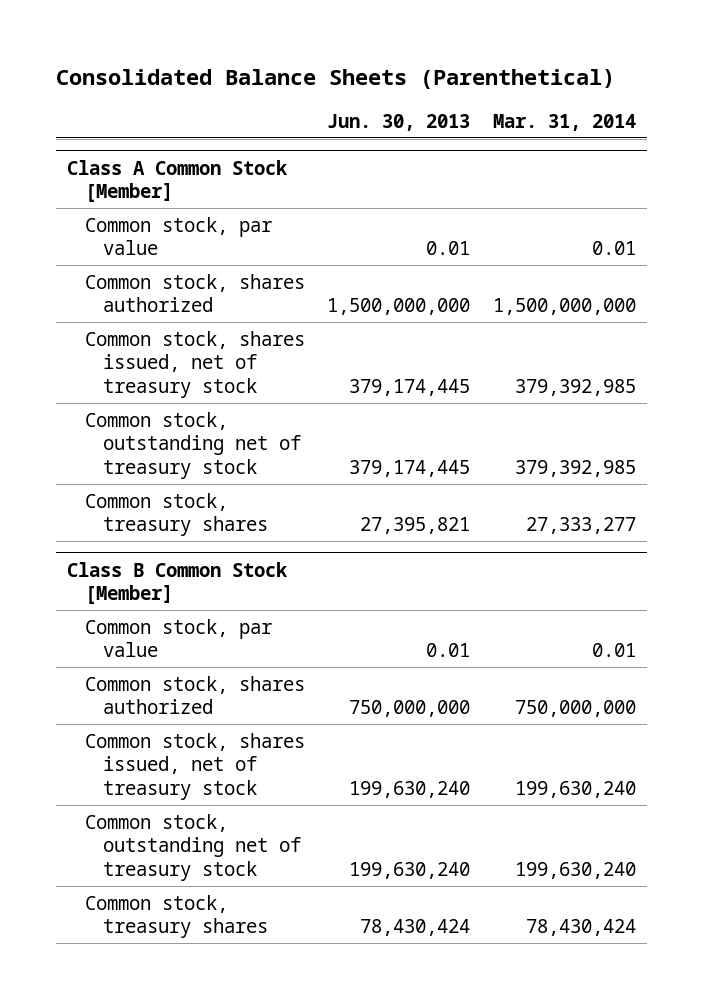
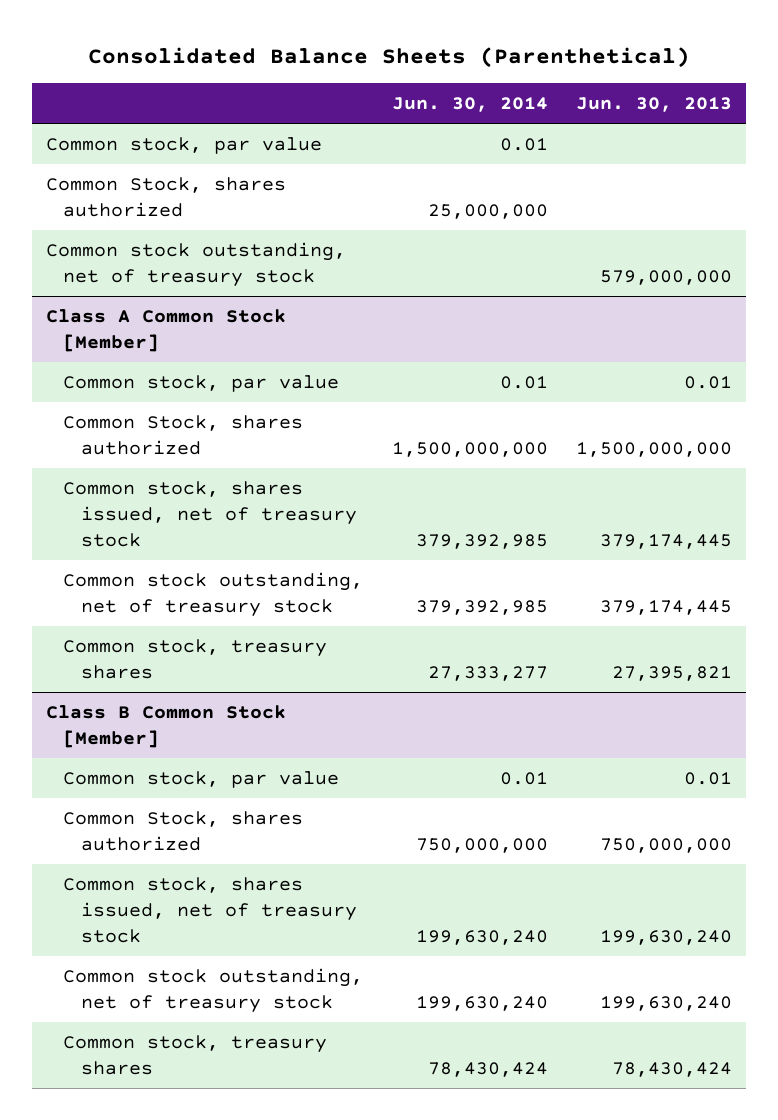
- | Jun. 30, 2013 | Mar. 31, 2014
+ | Jun. 30, 2014 | Jun. 30, 2013
+ Common stock, par value | 0.01 |
+ Common Stock, shares authorized | 25,000,000 |
+ Common stock outstanding, net of treasury stock | | 579,000,000
@ Class A Common Stock [Member]
- Common stock, shares authorized | 1,500,000,000 | 1,500,000,000
+ Common Stock, shares authorized | 1,500,000,000 | 1,500,000,000
- Common stock, outstanding net of treasury stock | 379,174,445 | 379,392,985
+ Common stock outstanding, net of treasury stock | 379,392,985 | 379,174,445
@ Class B Common Stock [Member]
- Common stock, shares authorized | 750,000,000 | 750,000,000
+ Common Stock, shares authorized | 750,000,000 | 750,000,000
- Common stock, outstanding net of treasury stock | 199,630,240 | 199,630,240
+ Common stock outstanding, net of treasury stock | 199,630,240 | 199,630,240

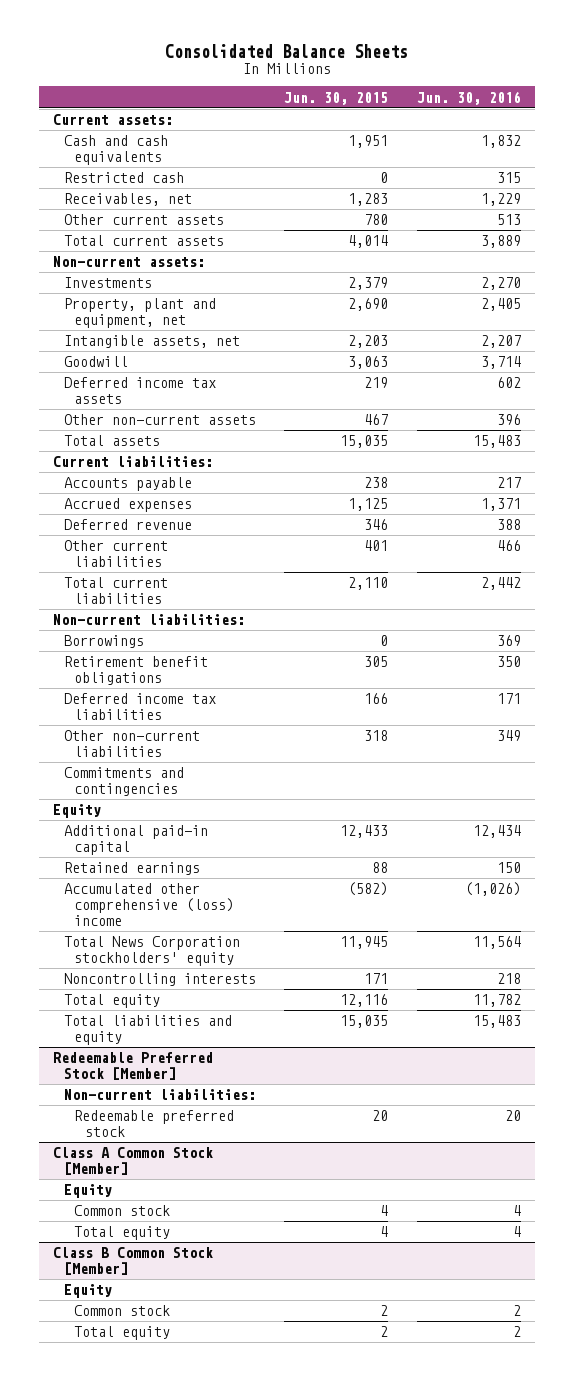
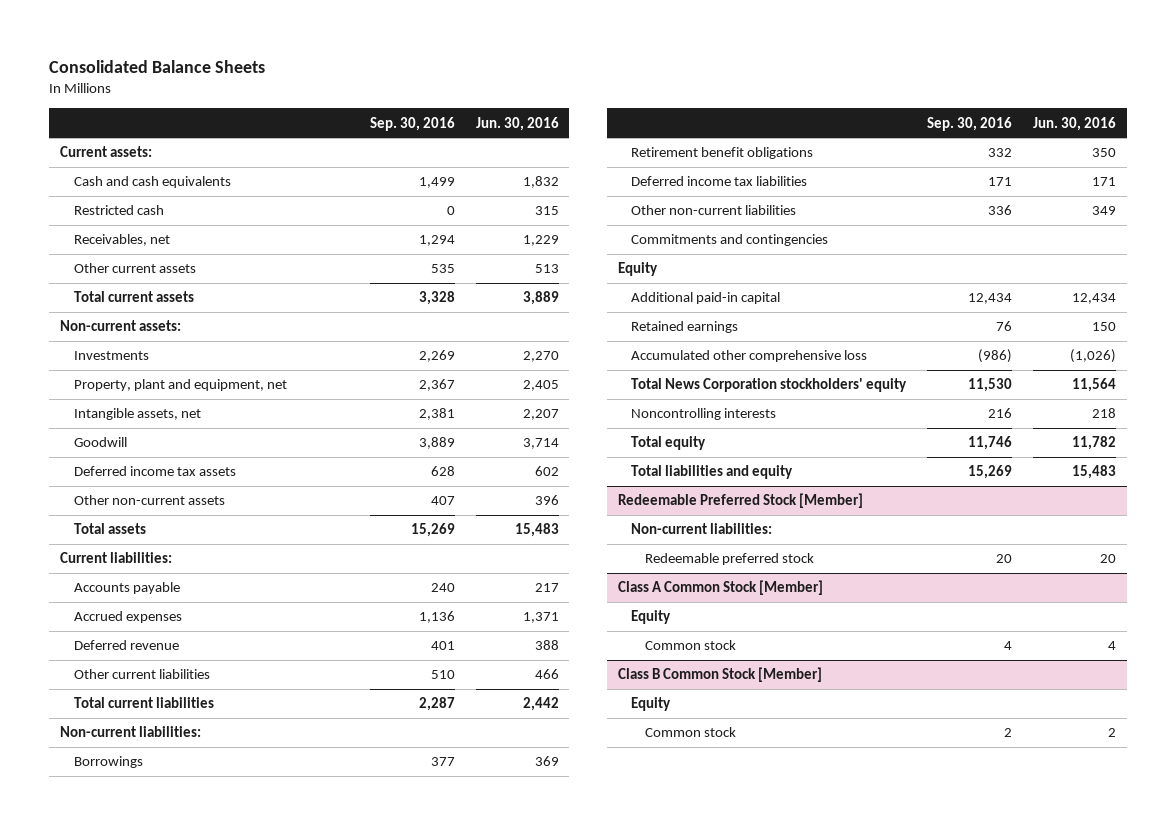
- | Jun. 30, 2015 | Jun. 30, 2016
+ | Sep. 30, 2016 | Jun. 30, 2016
- Accumulated other comprehensive (loss) income | (582) | (1,026)
+ Accumulated other comprehensive loss | (986) | (1,026)
@ Class A Common Stock [Member]
- Total equity | 4 | 4
@ Class B Common Stock [Member]
- Total equity | 2 | 2

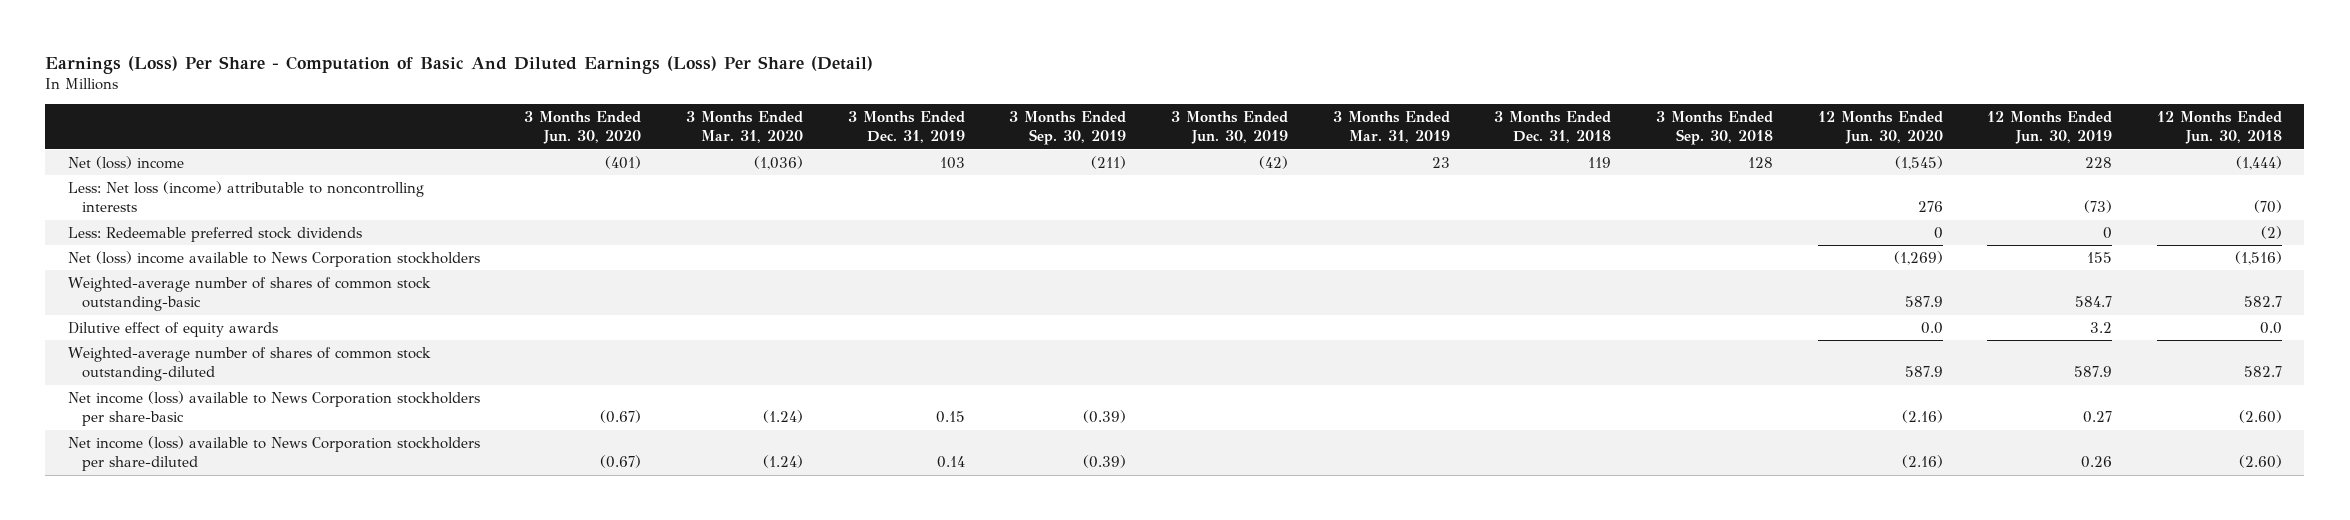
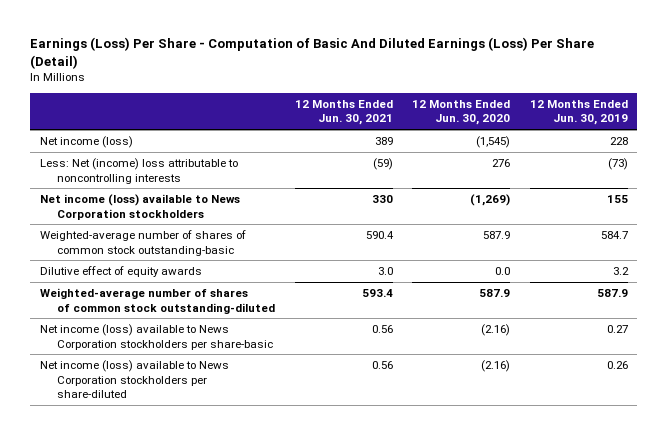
- | 3 Months Ended Jun. 30, 2020 | 3 Months Ended Mar. 31, 2020 | 3 Months Ended Dec. 31, 2019 | 3 Months Ended Sep. 30, 2019 | 3 Months Ended Jun. 30, 2019 | 3 Months Ended Mar. 31, 2019 | 3 Months Ended Dec. 31, 2018 | 3 Months Ended Sep. 30, 2018 | 12 Months Ended Jun. 30, 2020 | 12 Months Ended Jun. 30, 2019 | 12 Months Ended Jun. 30, 2018
+ | 12 Months Ended Jun. 30, 2021 | 12 Months Ended Jun. 30, 2020 | 12 Months Ended Jun. 30, 2019
- Net (loss) income | (401) | (1,036) | 103 | (211) | (42) | 23 | 119 | 128 | (1,545) | 228 | (1,444)
- Less: Net loss (income) attributable to noncontrolling interests | | | | | | | | | 276 | (73) | (70)
- Less: Redeemable preferred stock dividends | | | | | | | | | 0 | 0 | (2)
- Net (loss) income available to News Corporation stockholders | | | | | | | | | (1,269) | 155 | (1,516)
+ Net income (loss) | 389 | (1,545) | 228
+ Less: Net (income) loss attributable to noncontrolling interests | (59) | 276 | (73)
+ Net income (loss) available to News Corporation stockholders | 330 | (1,269) | 155

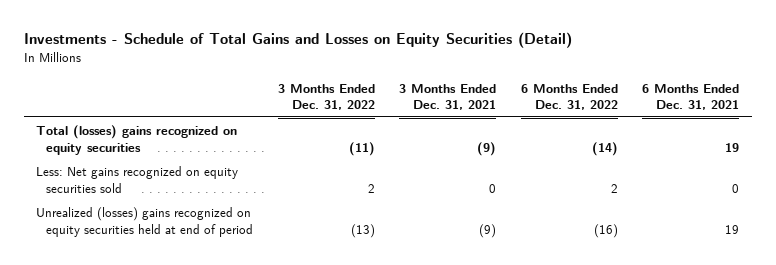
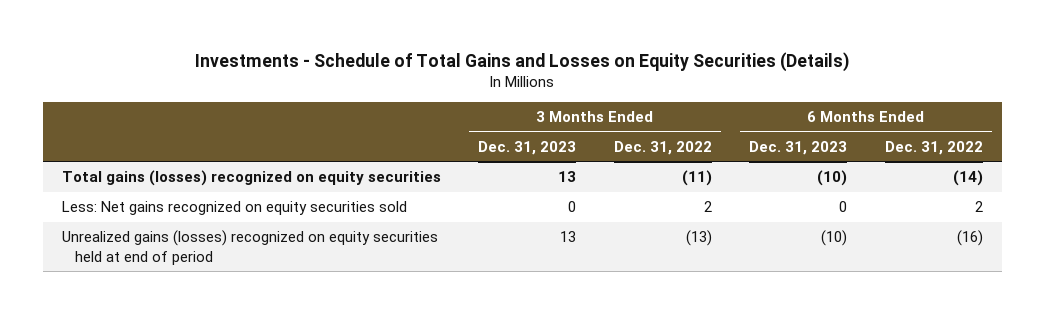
- Investments - Schedule of Total Gains and Losses on Equity Securities (Detail)
+ Investments - Schedule of Total Gains and Losses on Equity Securities (Details)
- | 3 Months Ended Dec. 31, 2022 | 3 Months Ended Dec. 31, 2021 | 6 Months Ended Dec. 31, 2022 | 6 Months Ended Dec. 31, 2021
+ | 3 Months Ended Dec. 31, 2023 | 3 Months Ended Dec. 31, 2022 | 6 Months Ended Dec. 31, 2023 | 6 Months Ended Dec. 31, 2022
- Total (losses) gains recognized on equity securities | (11) | (9) | (14) | 19
+ Total gains (losses) recognized on equity securities | 13 | (11) | (10) | (14)
- Unrealized (losses) gains recognized on equity securities held at end of period | (13) | (9) | (16) | 19
+ Unrealized gains (losses) recognized on equity securities held at end of period | 13 | (13) | (10) | (16)

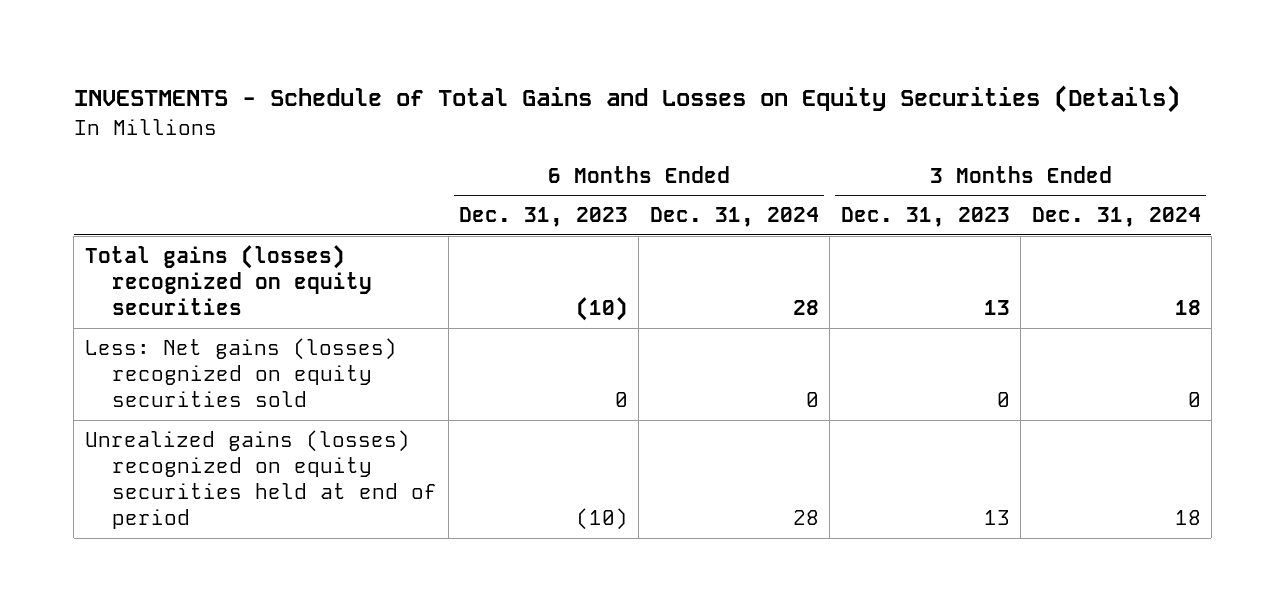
- Investments - Schedule of Total Gains and Losses on Equity Securities (Details)
+ INVESTMENTS - Schedule of Total Gains and Losses on Equity Securities (Details)
- | 3 Months Ended Dec. 31, 2023 | 3 Months Ended Dec. 31, 2022 | 6 Months Ended Dec. 31, 2023 | 6 Months Ended Dec. 31, 2022
+ | 6 Months Ended Dec. 31, 2023 | 6 Months Ended Dec. 31, 2024 | 3 Months Ended Dec. 31, 2023 | 3 Months Ended Dec. 31, 2024
- Less: Net gains recognized on equity securities sold | 0 | 2 | 0 | 2
+ Less: Net gains (losses) recognized on equity securities sold | 0 | 0 | 0 | 0

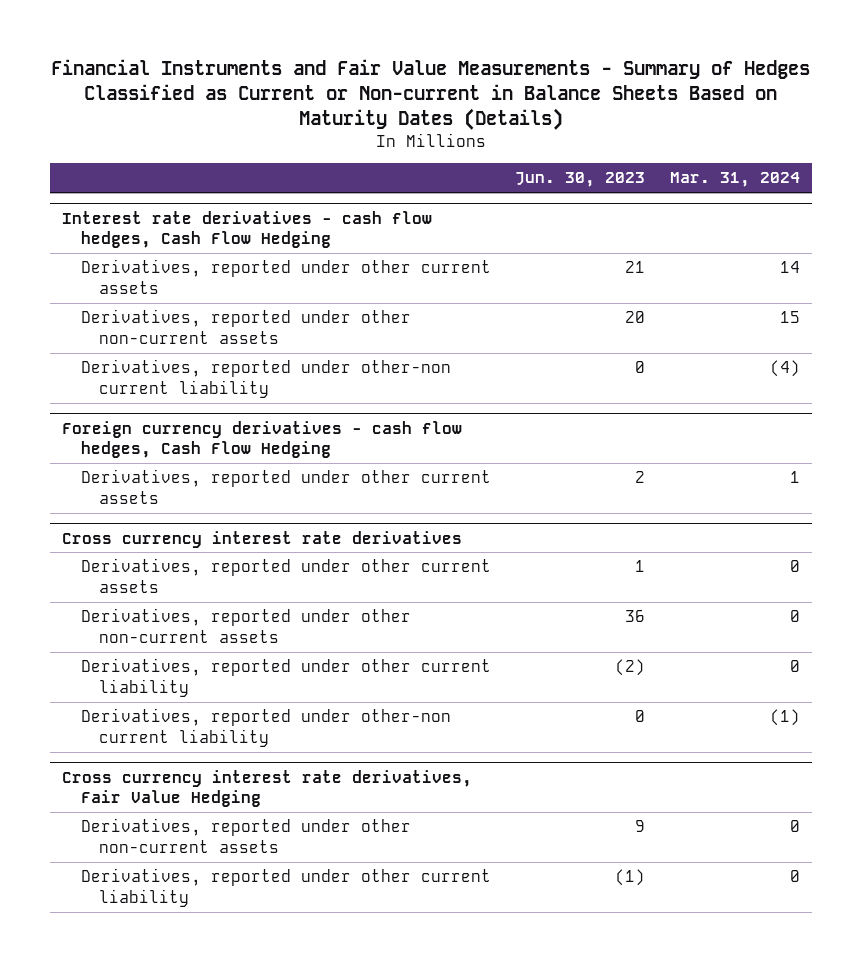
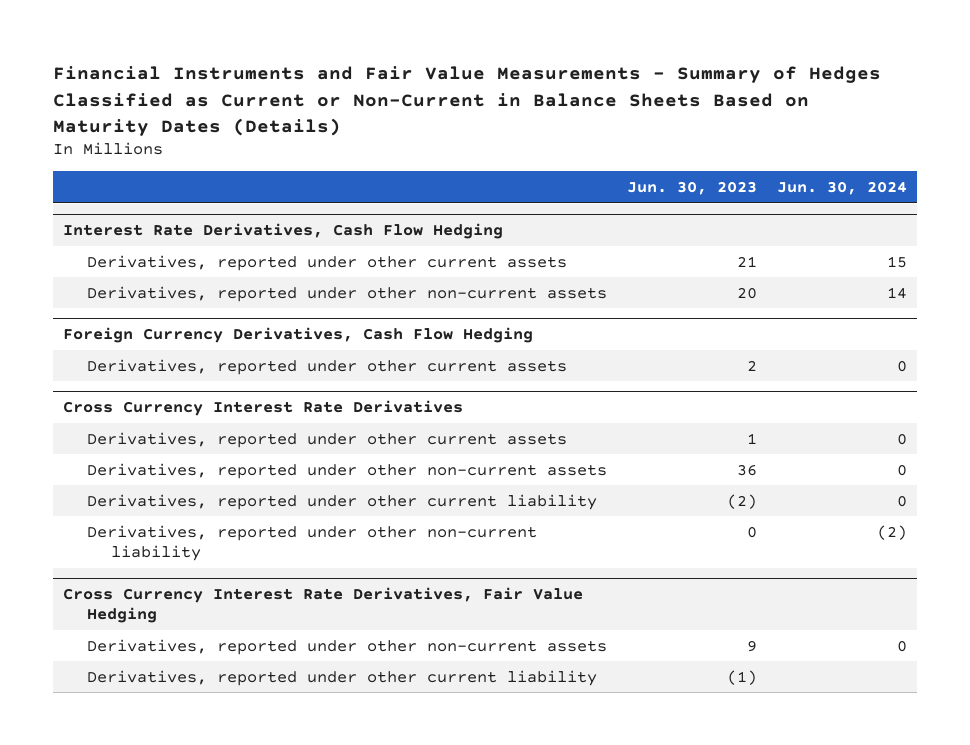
- Financial Instruments and Fair Value Measurements - Summary of Hedges Classified as Current or Non-current in Balance Sheets Based on Maturity Dates (Details)
+ Financial Instruments and Fair Value Measurements - Summary of Hedges Classified as Current or Non-Current in Balance Sheets Based on Maturity Dates (Details)
- | Jun. 30, 2023 | Mar. 31, 2024
+ | Jun. 30, 2023 | Jun. 30, 2024
- Interest rate derivatives - cash flow hedges, Cash Flow Hedging
+ Interest Rate Derivatives, Cash Flow Hedging
- Derivatives, reported under other-non current liability | 0 | (4)
- Foreign currency derivatives - cash flow hedges, Cash Flow Hedging
+ Foreign Currency Derivatives, Cash Flow Hedging
- Cross currency interest rate derivatives
+ Cross Currency Interest Rate Derivatives
- Derivatives, reported under other-non current liability | 0 | (1)
- Cross currency interest rate derivatives, Fair Value Hedging
+ Derivatives, reported under other non-current liability | 0 | (2)
+ Cross Currency Interest Rate Derivatives, Fair Value Hedging

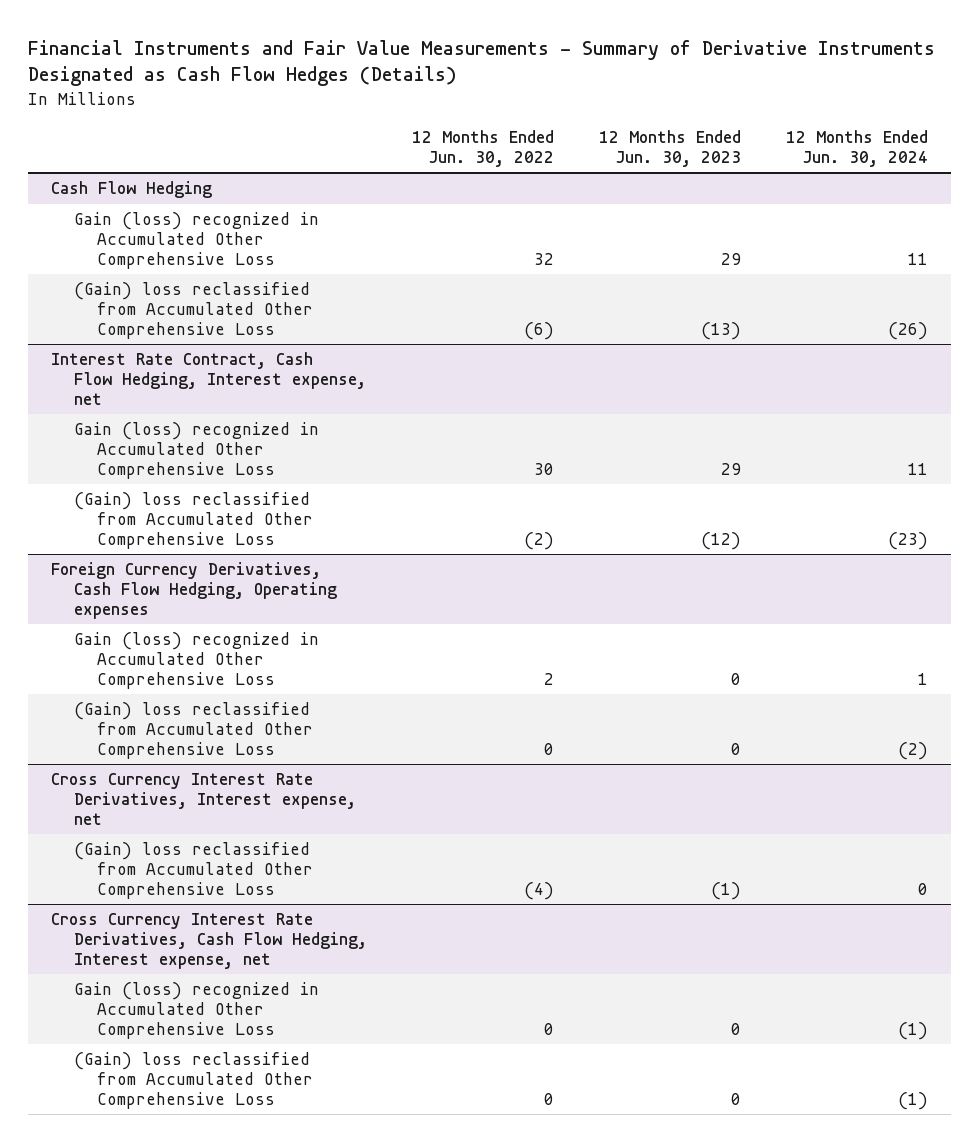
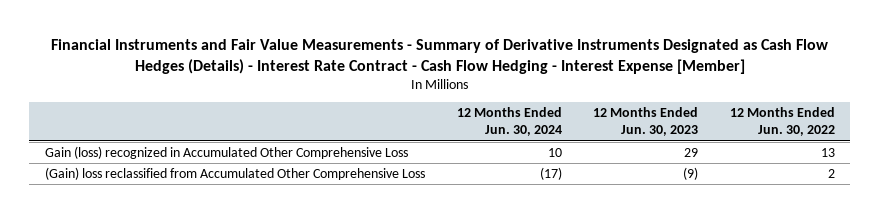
- Financial Instruments and Fair Value Measurements - Summary of Derivative Instruments Designated as Cash Flow Hedges (Details)
+ Financial Instruments and Fair Value Measurements - Summary of Derivative Instruments Designated as Cash Flow Hedges (Details) - Interest Rate Contract - Cash Flow Hedging - Interest Expense [Member]
- | 12 Months Ended Jun. 30, 2022 | 12 Months Ended Jun. 30, 2023 | 12 Months Ended Jun. 30, 2024
+ | 12 Months Ended Jun. 30, 2024 | 12 Months Ended Jun. 30, 2023 | 12 Months Ended Jun. 30, 2022
- Cash Flow Hedging
- Gain (loss) recognized in Accumulated Other Comprehensive Loss | 32 | 29 | 11
- (Gain) loss reclassified from Accumulated Other Comprehensive Loss | (6) | (13) | (26)
- Interest Rate Contract, Cash Flow Hedging, Interest expense, net
- Gain (loss) recognized in Accumulated Other Comprehensive Loss | 30 | 29 | 11
- (Gain) loss reclassified from Accumulated Other Comprehensive Loss | (2) | (12) | (23)
- Foreign Currency Derivatives, Cash Flow Hedging, Operating expenses
- Gain (loss) recognized in Accumulated Other Comprehensive Loss | 2 | 0 | 1
- (Gain) loss reclassified from Accumulated Other Comprehensive Loss | 0 | 0 | (2)
- Cross Currency Interest Rate Derivatives, Interest expense, net
- (Gain) loss reclassified from Accumulated Other Comprehensive Loss | (4) | (1) | 0
- Cross Currency Interest Rate Derivatives, Cash Flow Hedging, Interest expense, net
- Gain (loss) recognized in Accumulated Other Comprehensive Loss | 0 | 0 | (1)
- (Gain) loss reclassified from Accumulated Other Comprehensive Loss | 0 | 0 | (1)
+ Gain (loss) recognized in Accumulated Other Comprehensive Loss | 10 | 29 | 13
+ (Gain) loss reclassified from Accumulated Other Comprehensive Loss | (17) | (9) | 2

